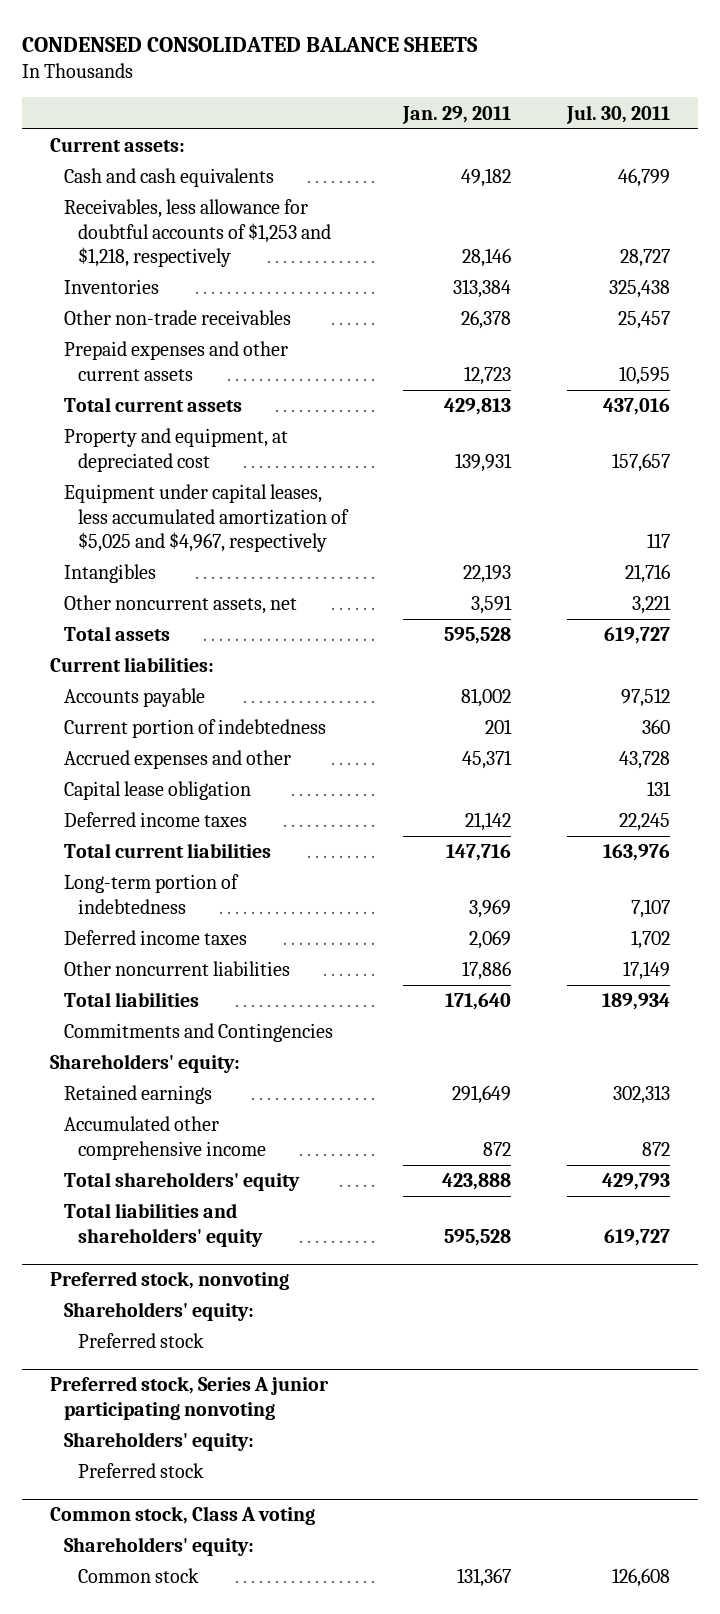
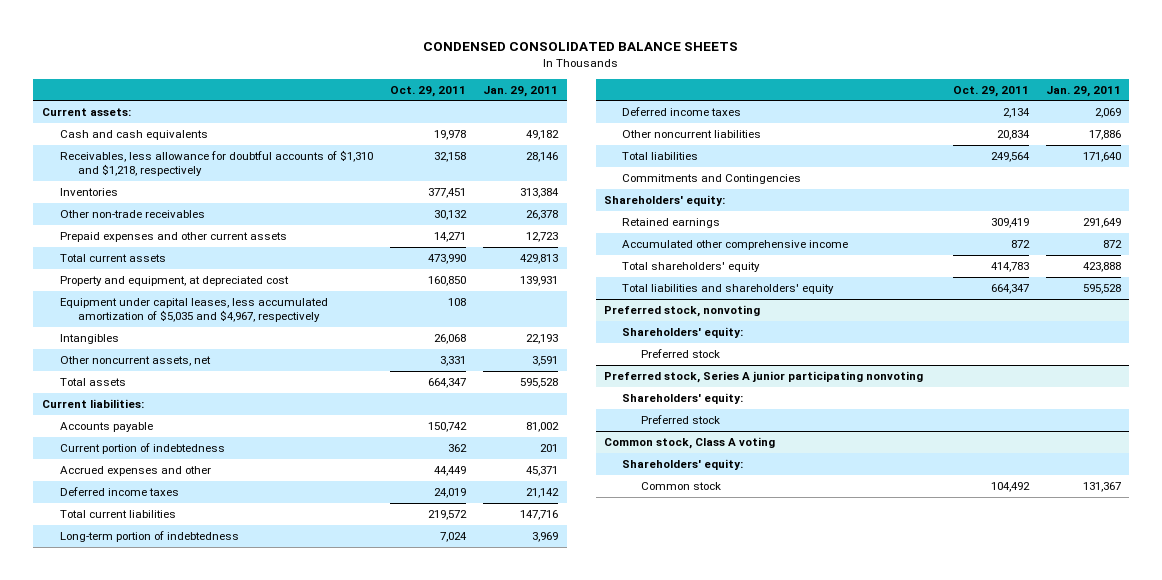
- | Jan. 29, 2011 | Jul. 30, 2011
+ | Oct. 29, 2011 | Jan. 29, 2011
- Receivables, less allowance for doubtful accounts of $1,253 and $1,218, respectively | 28,146 | 28,727
+ Receivables, less allowance for doubtful accounts of $1,310 and $1,218, respectively | 32,158 | 28,146
- Equipment under capital leases, less accumulated amortization of $5,025 and $4,967, respectively | | 117
+ Equipment under capital leases, less accumulated amortization of $5,035 and $4,967, respectively | 108 |
- Capital lease obligation | | 131

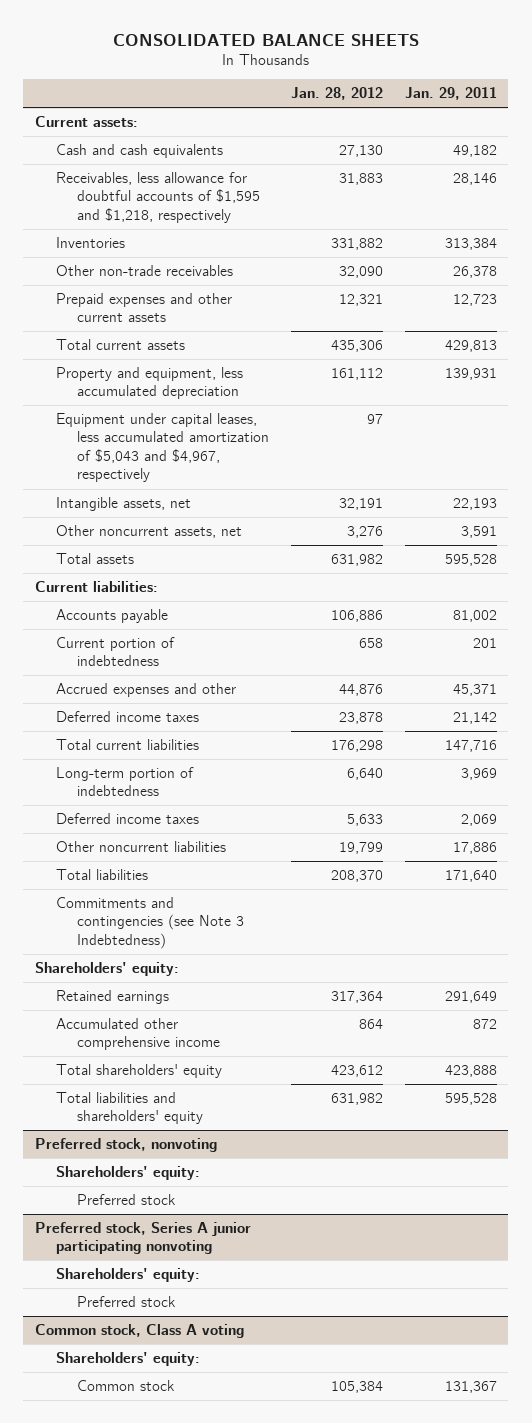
- CONDENSED CONSOLIDATED BALANCE SHEETS
+ CONSOLIDATED BALANCE SHEETS
- | Oct. 29, 2011 | Jan. 29, 2011
+ | Jan. 28, 2012 | Jan. 29, 2011
- Receivables, less allowance for doubtful accounts of $1,310 and $1,218, respectively | 32,158 | 28,146
+ Receivables, less allowance for doubtful accounts of $1,595 and $1,218, respectively | 31,883 | 28,146
- Property and equipment, at depreciated cost | 160,850 | 139,931
- Equipment under capital leases, less accumulated amortization of $5,035 and $4,967, respectively | 108 |
- Intangibles | 26,068 | 22,193
+ Property and equipment, less accumulated depreciation | 161,112 | 139,931
+ Equipment under capital leases, less accumulated amortization of $5,043 and $4,967, respectively | 97 |
+ Intangible assets, net | 32,191 | 22,193
- Commitments and Contingencies
+ Commitments and contingencies (see Note 3 Indebtedness)

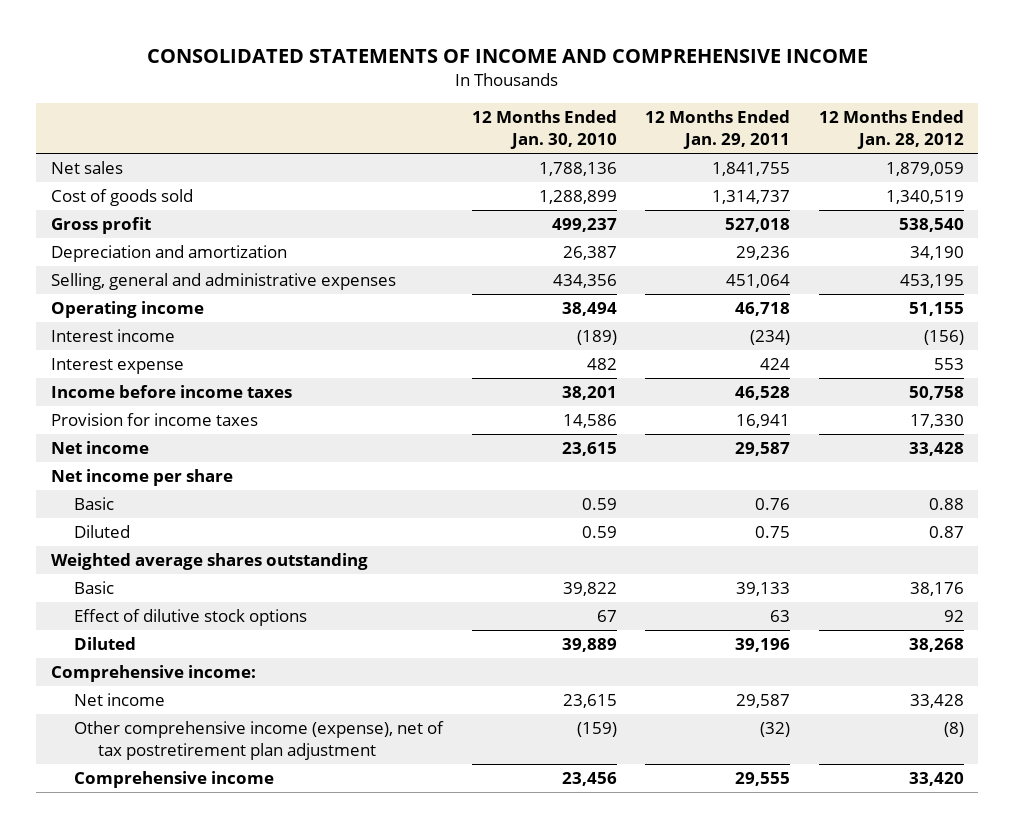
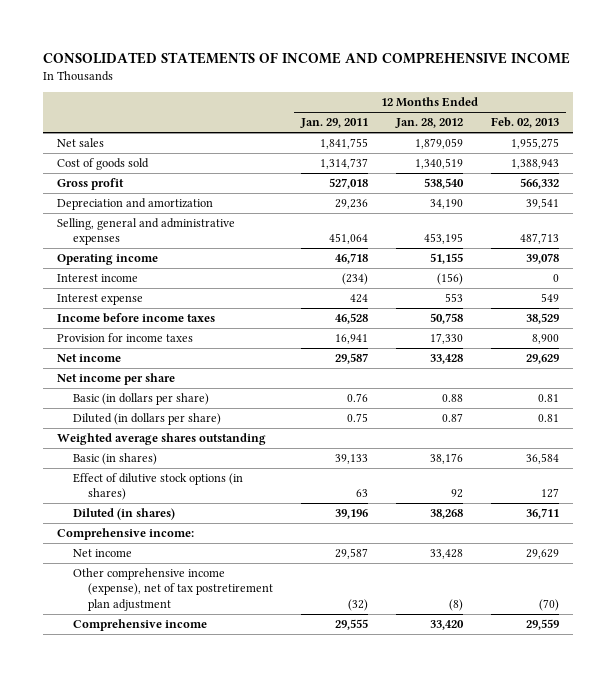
- | 12 Months Ended Jan. 30, 2010 | 12 Months Ended Jan. 29, 2011 | 12 Months Ended Jan. 28, 2012
+ | 12 Months Ended Jan. 29, 2011 | 12 Months Ended Jan. 28, 2012 | 12 Months Ended Feb. 02, 2013
- Basic | 0.59 | 0.76 | 0.88
- Diluted | 0.59 | 0.75 | 0.87
+ Basic (in dollars per share) | 0.76 | 0.88 | 0.81
+ Diluted (in dollars per share) | 0.75 | 0.87 | 0.81
- Basic | 39,822 | 39,133 | 38,176
- Effect of dilutive stock options | 67 | 63 | 92
- Diluted | 39,889 | 39,196 | 38,268
+ Basic (in shares) | 39,133 | 38,176 | 36,584
+ Effect of dilutive stock options (in shares) | 63 | 92 | 127
+ Diluted (in shares) | 39,196 | 38,268 | 36,711

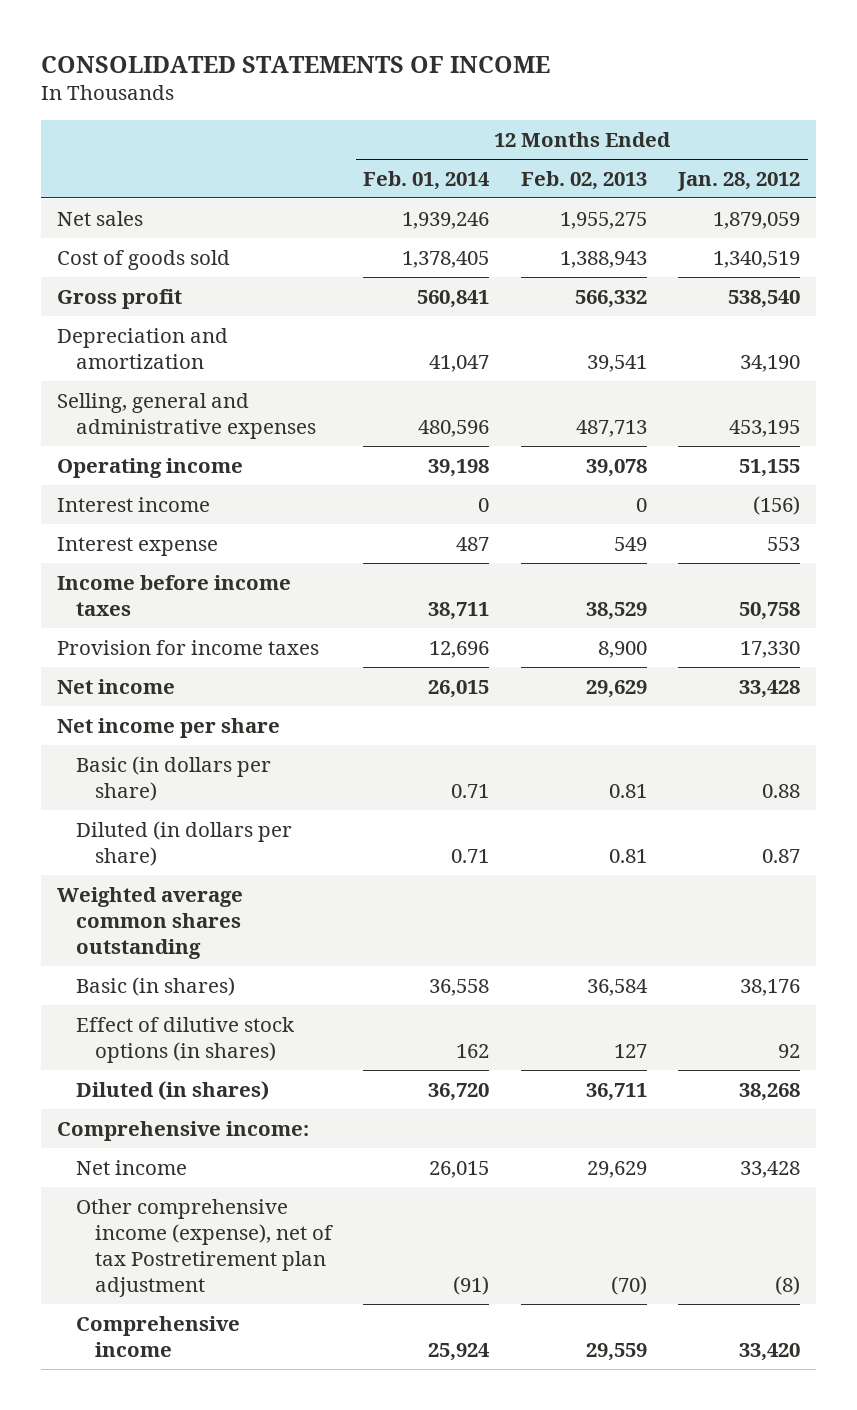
- CONSOLIDATED STATEMENTS OF INCOME AND COMPREHENSIVE INCOME
+ CONSOLIDATED STATEMENTS OF INCOME
- | 12 Months Ended Jan. 29, 2011 | 12 Months Ended Jan. 28, 2012 | 12 Months Ended Feb. 02, 2013
+ | 12 Months Ended Feb. 01, 2014 | 12 Months Ended Feb. 02, 2013 | 12 Months Ended Jan. 28, 2012
- Weighted average shares outstanding
+ Weighted average common shares outstanding
- Other comprehensive income (expense), net of tax postretirement plan adjustment | (32) | (8) | (70)
+ Other comprehensive income (expense), net of tax Postretirement plan adjustment | (91) | (70) | (8)

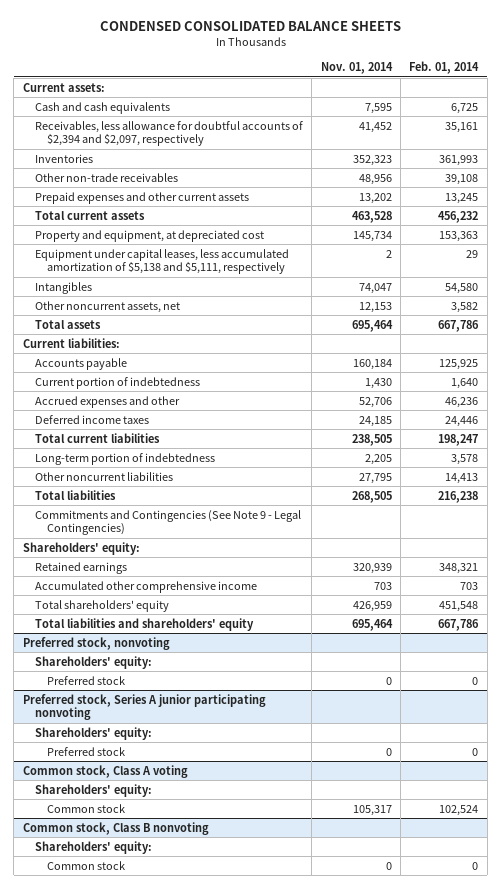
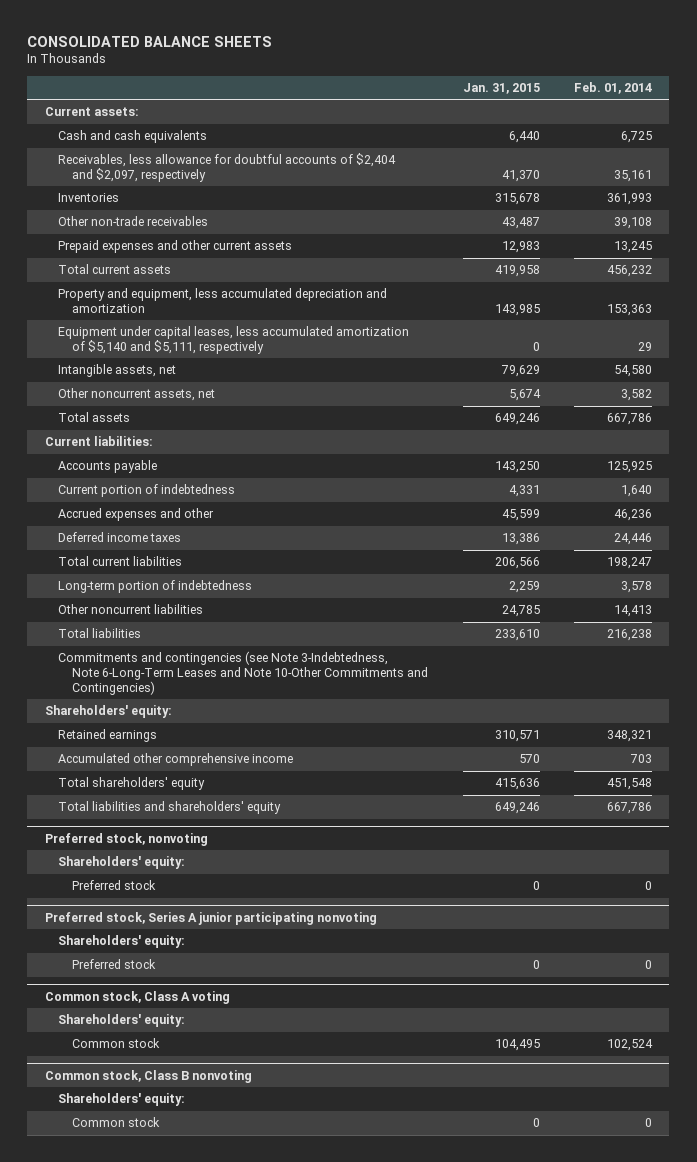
- CONDENSED CONSOLIDATED BALANCE SHEETS
+ CONSOLIDATED BALANCE SHEETS
- | Nov. 01, 2014 | Feb. 01, 2014
+ | Jan. 31, 2015 | Feb. 01, 2014
- Receivables, less allowance for doubtful accounts of $2,394 and $2,097, respectively | 41,452 | 35,161
+ Receivables, less allowance for doubtful accounts of $2,404 and $2,097, respectively | 41,370 | 35,161
- Property and equipment, at depreciated cost | 145,734 | 153,363
- Equipment under capital leases, less accumulated amortization of $5,138 and $5,111, respectively | 2 | 29
- Intangibles | 74,047 | 54,580
+ Property and equipment, less accumulated depreciation and amortization | 143,985 | 153,363
+ Equipment under capital leases, less accumulated amortization of $5,140 and $5,111, respectively | 0 | 29
+ Intangible assets, net | 79,629 | 54,580
- Commitments and Contingencies (See Note 9 - Legal Contingencies)
+ Commitments and contingencies (see Note 3-Indebtedness, Note 6-Long-Term Leases and Note 10-Other Commitments and Contingencies)

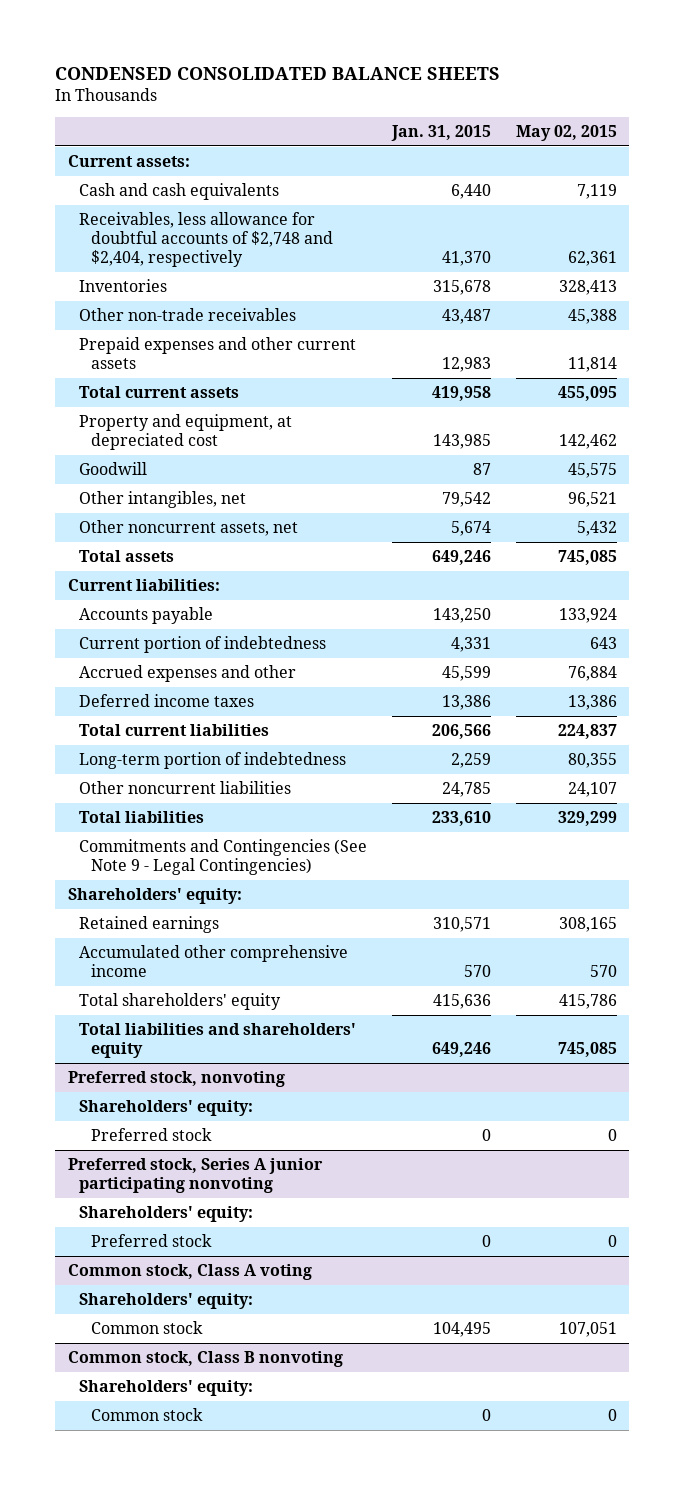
- CONSOLIDATED BALANCE SHEETS
+ CONDENSED CONSOLIDATED BALANCE SHEETS
- | Jan. 31, 2015 | Feb. 01, 2014
+ | Jan. 31, 2015 | May 02, 2015
- Receivables, less allowance for doubtful accounts of $2,404 and $2,097, respectively | 41,370 | 35,161
+ Receivables, less allowance for doubtful accounts of $2,748 and $2,404, respectively | 41,370 | 62,361
- Property and equipment, less accumulated depreciation and amortization | 143,985 | 153,363
- Equipment under capital leases, less accumulated amortization of $5,140 and $5,111, respectively | 0 | 29
- Intangible assets, net | 79,629 | 54,580
+ Property and equipment, at depreciated cost | 143,985 | 142,462
+ Goodwill | 87 | 45,575
+ Other intangibles, net | 79,542 | 96,521
- Commitments and contingencies (see Note 3-Indebtedness, Note 6-Long-Term Leases and Note 10-Other Commitments and Contingencies)
+ Commitments and Contingencies (See Note 9 - Legal Contingencies)

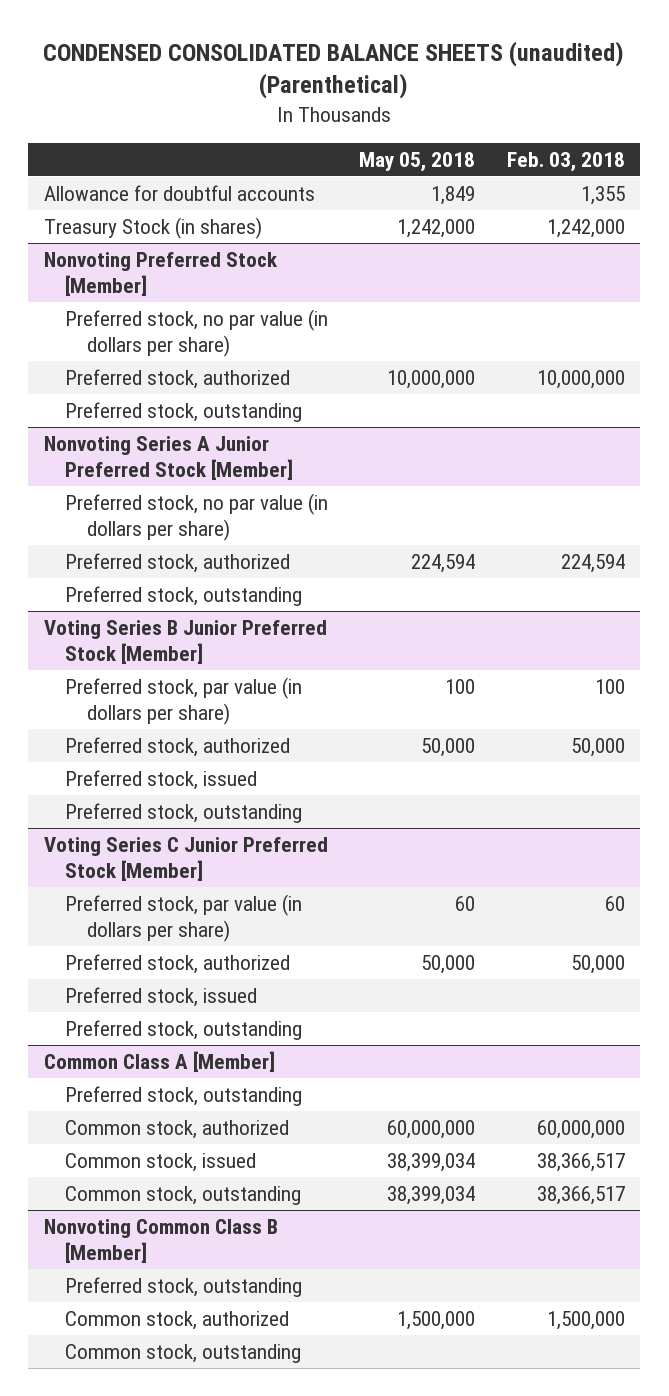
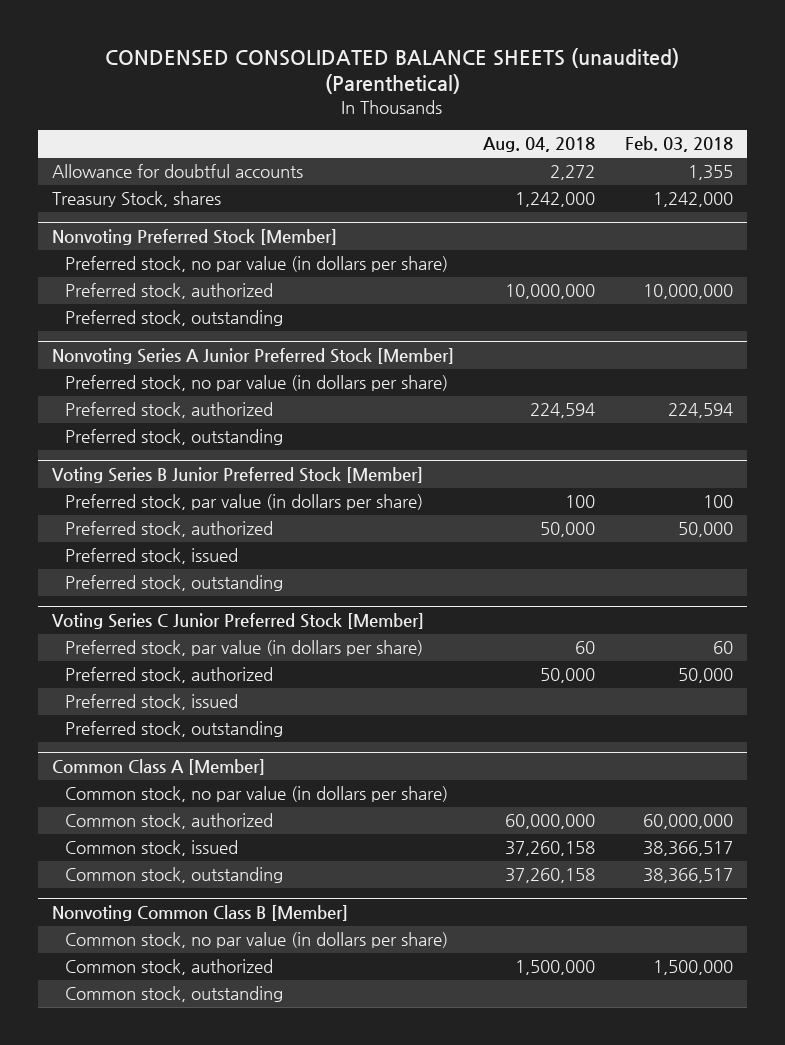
- | May 05, 2018 | Feb. 03, 2018
+ | Aug. 04, 2018 | Feb. 03, 2018
- Treasury Stock (in shares) | 1,242,000 | 1,242,000
+ Treasury Stock, shares | 1,242,000 | 1,242,000
@ Common Class A [Member]
- Preferred stock, outstanding
+ Common stock, no par value (in dollars per share)
@ Nonvoting Common Class B [Member]
- Preferred stock, outstanding
+ Common stock, no par value (in dollars per share)

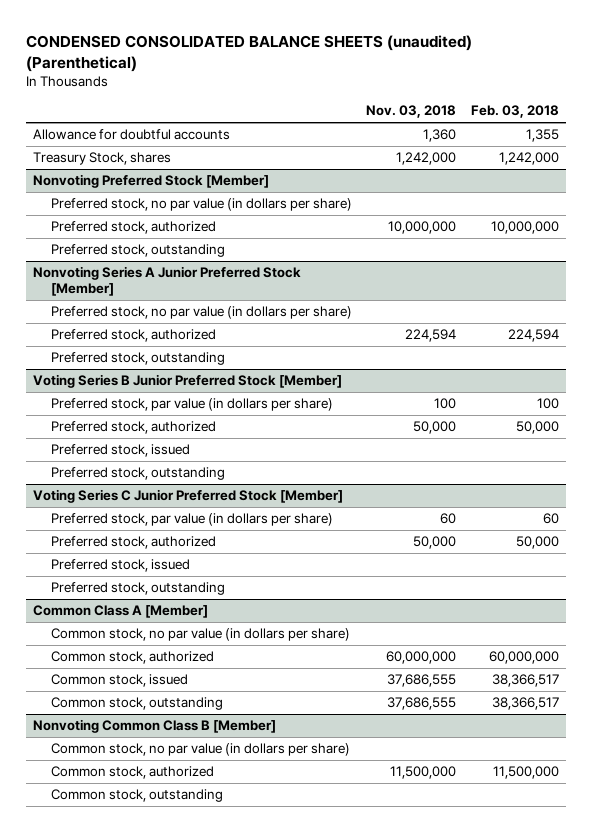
- | Aug. 04, 2018 | Feb. 03, 2018
+ | Nov. 03, 2018 | Feb. 03, 2018
@ Nonvoting Common Class B [Member]
- Common stock, authorized | 1,500,000 | 1,500,000
+ Common stock, authorized | 11,500,000 | 11,500,000

